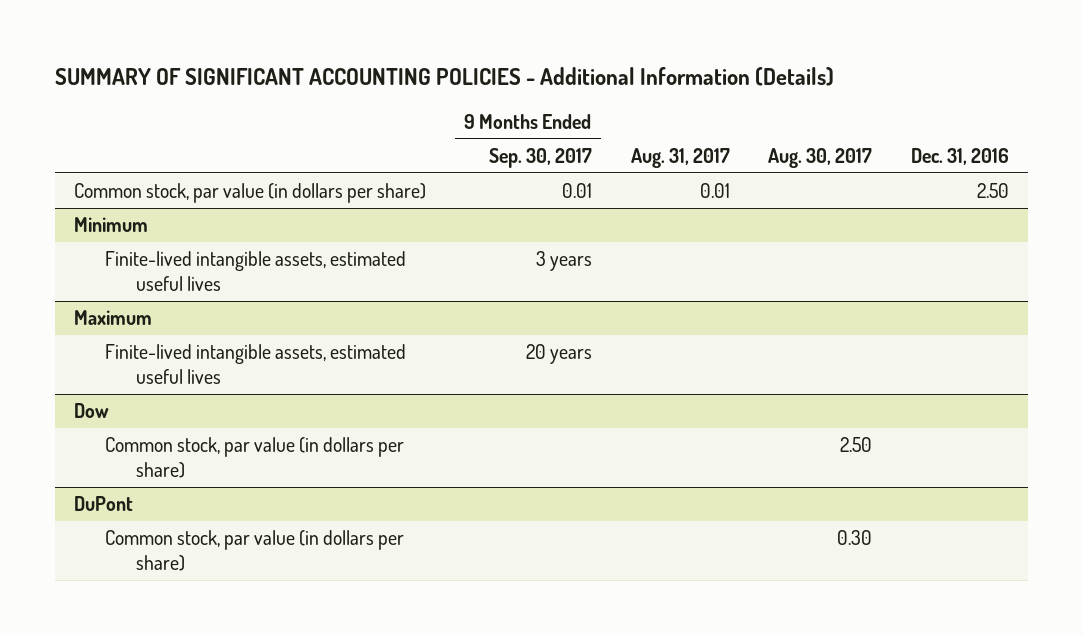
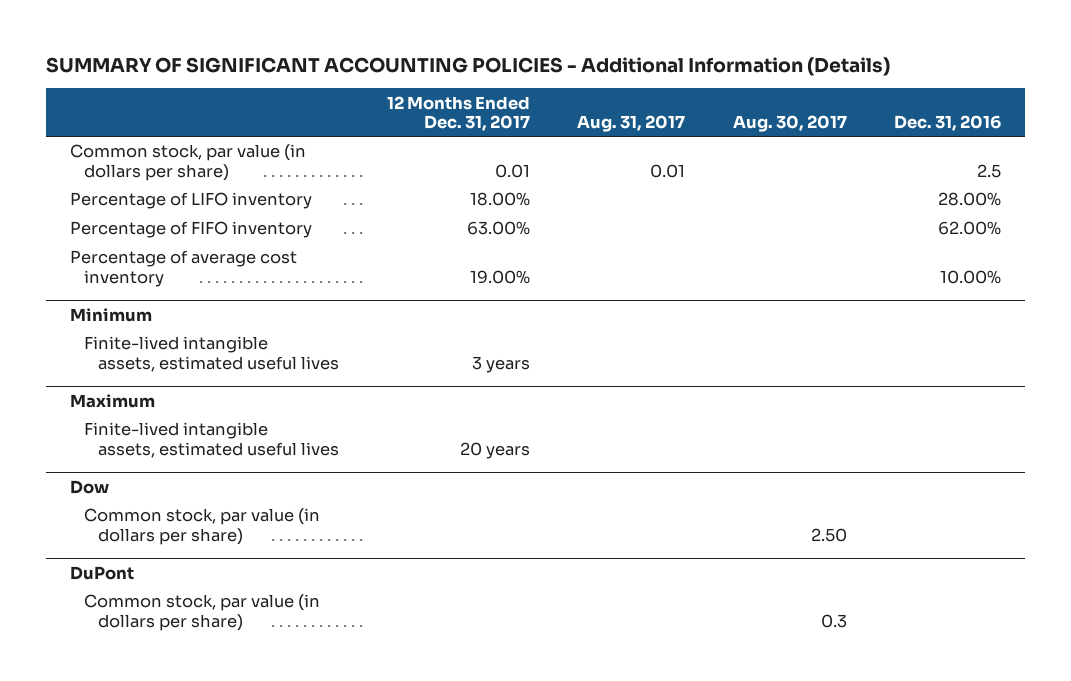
- | 9 Months Ended Sep. 30, 2017 | Aug. 31, 2017 | Aug. 30, 2017 | Dec. 31, 2016
+ | 12 Months Ended Dec. 31, 2017 | Aug. 31, 2017 | Aug. 30, 2017 | Dec. 31, 2016
- Common stock, par value (in dollars per share) | 0.01 | 0.01 | | 2.50
+ Common stock, par value (in dollars per share) | 0.01 | 0.01 | | 2.5
+ Percentage of LIFO inventory | 18.00% | | | 28.00%
+ Percentage of FIFO inventory | 63.00% | | | 62.00%
+ Percentage of average cost inventory | 19.00% | | | 10.00%
@ DuPont
- Common stock, par value (in dollars per share) | | | 0.30 |
+ Common stock, par value (in dollars per share) | | | 0.3 |

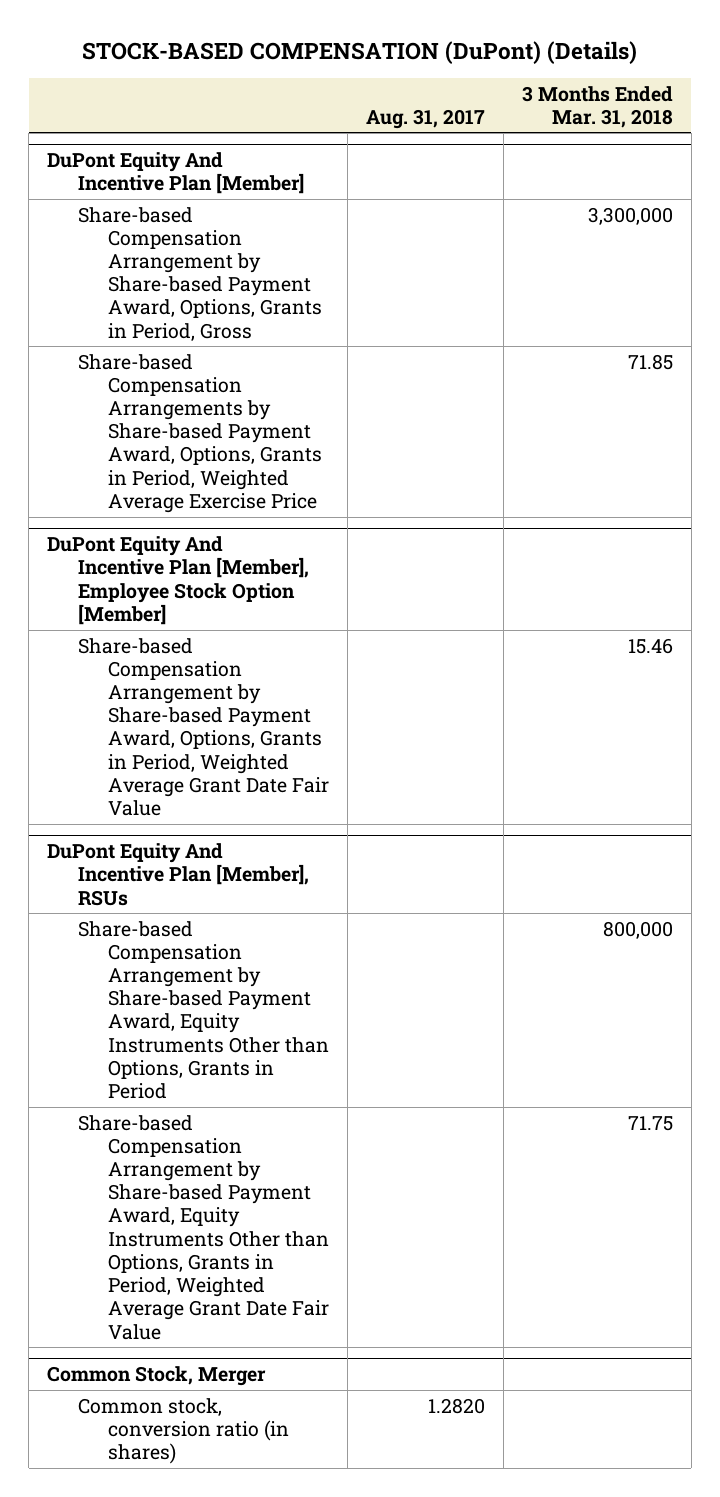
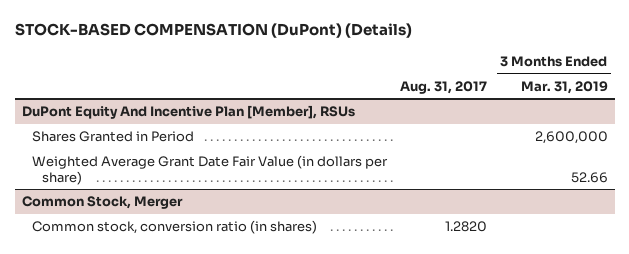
- | Aug. 31, 2017 | 3 Months Ended Mar. 31, 2018
+ | Aug. 31, 2017 | 3 Months Ended Mar. 31, 2019
- DuPont Equity And Incentive Plan [Member]
- Share-based Compensation Arrangement by Share-based Payment Award, Options, Grants in Period, Gross | | 3,300,000
- Share-based Compensation Arrangements by Share-based Payment Award, Options, Grants in Period, Weighted Average Exercise Price | | 71.85
- DuPont Equity And Incentive Plan [Member], Employee Stock Option [Member]
- Share-based Compensation Arrangement by Share-based Payment Award, Options, Grants in Period, Weighted Average Grant Date Fair Value | | 15.46
@ DuPont Equity And Incentive Plan [Member], RSUs
- Share-based Compensation Arrangement by Share-based Payment Award, Equity Instruments Other than Options, Grants in Period | | 800,000
- Share-based Compensation Arrangement by Share-based Payment Award, Equity Instruments Other than Options, Grants in Period, Weighted Average Grant Date Fair Value | | 71.75
+ Shares Granted in Period | | 2,600,000
+ Weighted Average Grant Date Fair Value (in dollars per share) | | 52.66

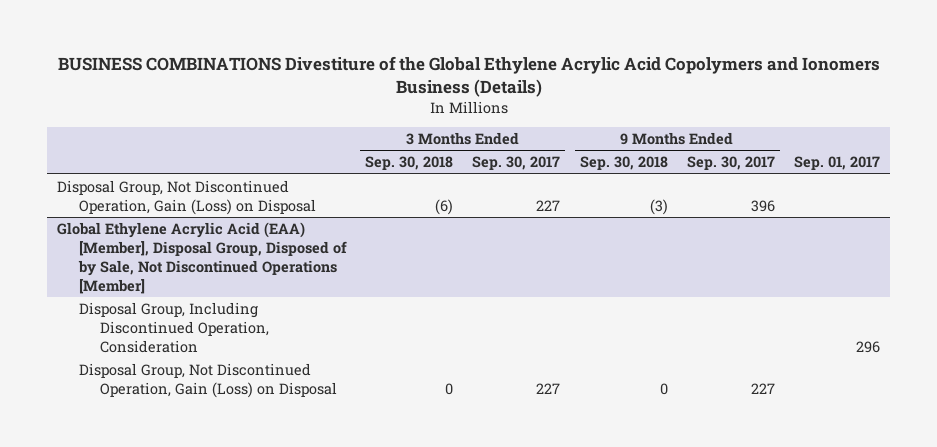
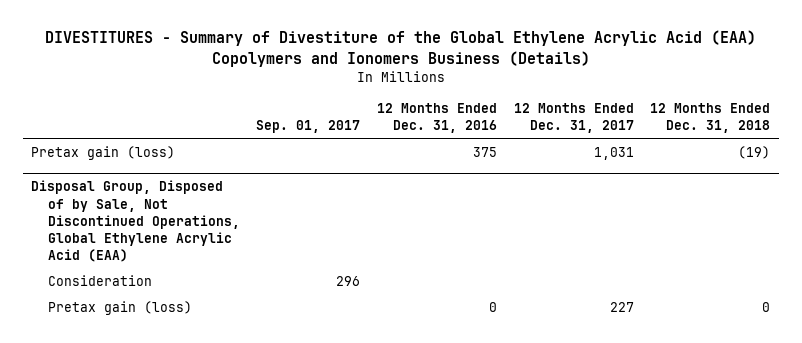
- BUSINESS COMBINATIONS Divestiture of the Global Ethylene Acrylic Acid Copolymers and Ionomers Business (Details)
+ DIVESTITURES - Summary of Divestiture of the Global Ethylene Acrylic Acid (EAA) Copolymers and Ionomers Business (Details)
- | 3 Months Ended Sep. 30, 2018 | 3 Months Ended Sep. 30, 2017 | 9 Months Ended Sep. 30, 2018 | 9 Months Ended Sep. 30, 2017 | Sep. 01, 2017
+ | Sep. 01, 2017 | 12 Months Ended Dec. 31, 2016 | 12 Months Ended Dec. 31, 2017 | 12 Months Ended Dec. 31, 2018
- Disposal Group, Not Discontinued Operation, Gain (Loss) on Disposal | (6) | 227 | (3) | 396 |
- Global Ethylene Acrylic Acid (EAA) [Member], Disposal Group, Disposed of by Sale, Not Discontinued Operations [Member]
- Disposal Group, Including Discontinued Operation, Consideration | | | | | 296
- Disposal Group, Not Discontinued Operation, Gain (Loss) on Disposal | 0 | 227 | 0 | 227 |
+ Pretax gain (loss) | | 375 | 1,031 | (19)
+ Disposal Group, Disposed of by Sale, Not Discontinued Operations, Global Ethylene Acrylic Acid (EAA)
+ Consideration | 296 | | |
+ Pretax gain (loss) | | 0 | 227 | 0

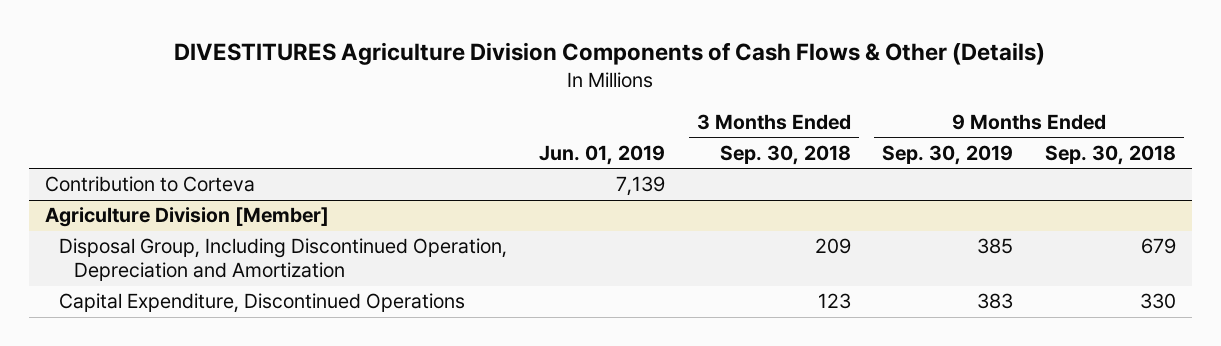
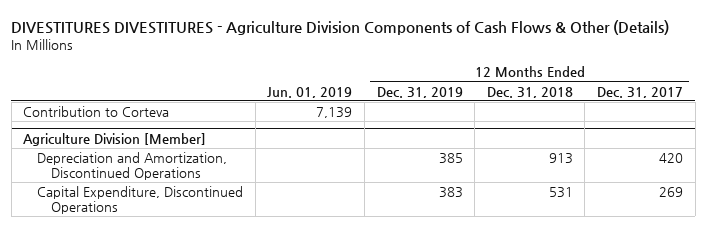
- DIVESTITURES Agriculture Division Components of Cash Flows & Other (Details)
+ DIVESTITURES DIVESTITURES - Agriculture Division Components of Cash Flows & Other (Details)
- | Jun. 01, 2019 | 3 Months Ended Sep. 30, 2018 | 9 Months Ended Sep. 30, 2019 | 9 Months Ended Sep. 30, 2018
+ | Jun. 01, 2019 | 12 Months Ended Dec. 31, 2019 | 12 Months Ended Dec. 31, 2018 | 12 Months Ended Dec. 31, 2017
@ Agriculture Division [Member]
- Disposal Group, Including Discontinued Operation, Depreciation and Amortization | | 209 | 385 | 679
+ Depreciation and Amortization, Discontinued Operations | | 385 | 913 | 420

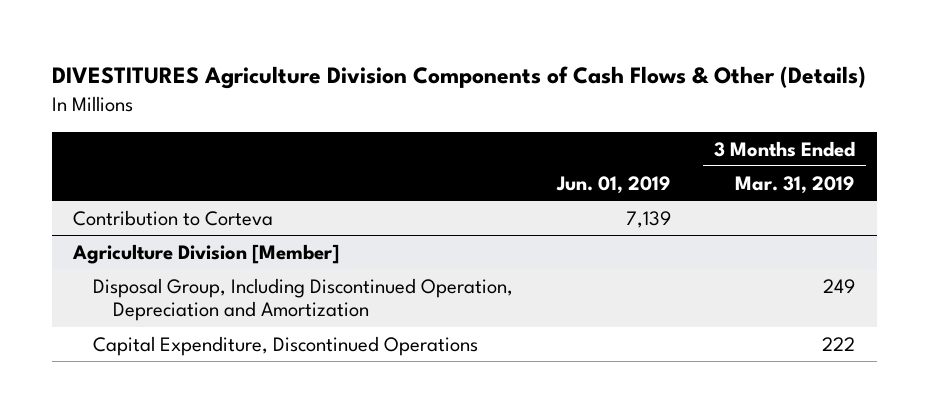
- DIVESTITURES DIVESTITURES - Agriculture Division Components of Cash Flows & Other (Details)
+ DIVESTITURES Agriculture Division Components of Cash Flows & Other (Details)
- | Jun. 01, 2019 | 12 Months Ended Dec. 31, 2019 | 12 Months Ended Dec. 31, 2018 | 12 Months Ended Dec. 31, 2017
+ | Jun. 01, 2019 | 3 Months Ended Mar. 31, 2019
@ Agriculture Division [Member]
- Depreciation and Amortization, Discontinued Operations | | 385 | 913 | 420
+ Disposal Group, Including Discontinued Operation, Depreciation and Amortization | | 249

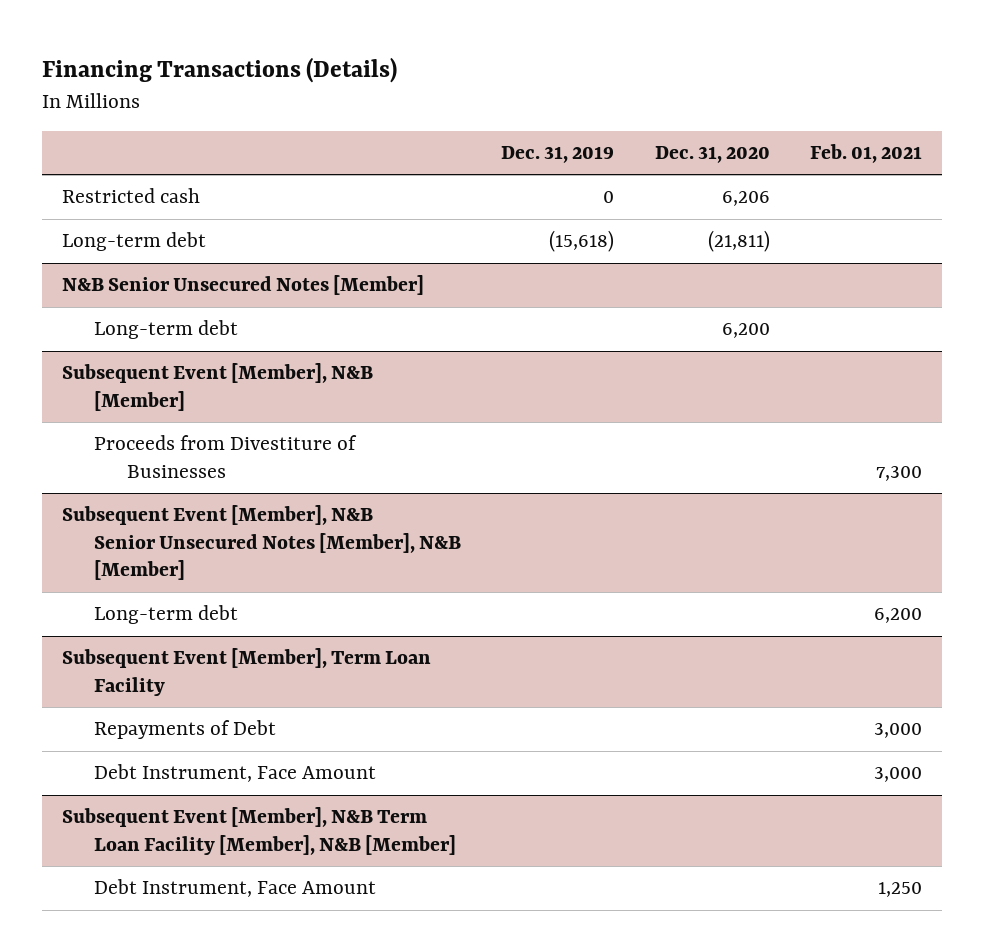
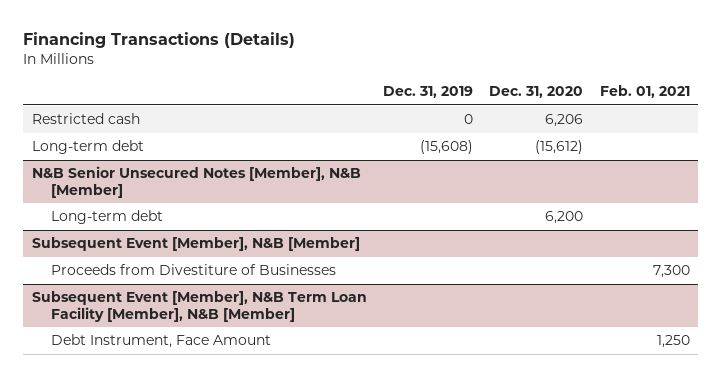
- Long-term debt | (15,618) | (21,811) |
- N&B Senior Unsecured Notes [Member]
+ Long-term debt | (15,608) | (15,612) |
+ N&B Senior Unsecured Notes [Member], N&B [Member]
- Subsequent Event [Member], N&B Senior Unsecured Notes [Member], N&B [Member]
- Long-term debt | | | 6,200
- Subsequent Event [Member], Term Loan Facility
- Repayments of Debt | | | 3,000
- Debt Instrument, Face Amount | | | 3,000

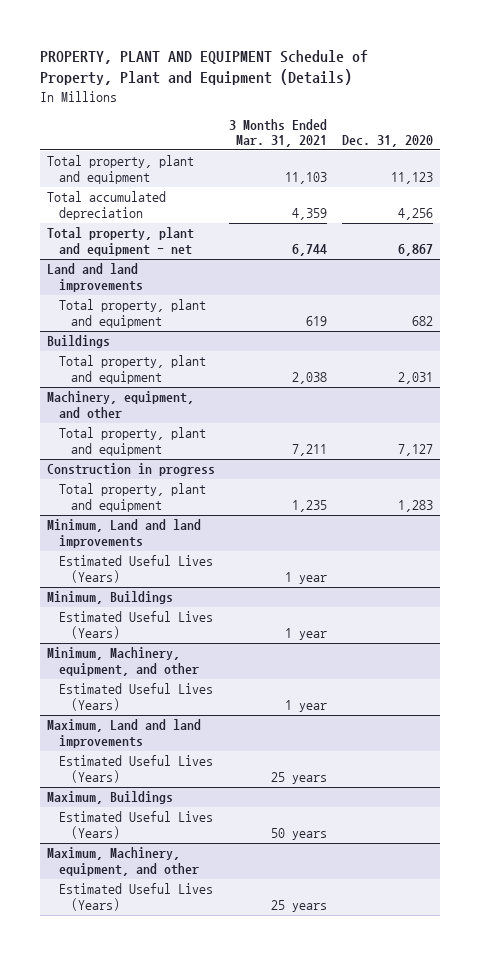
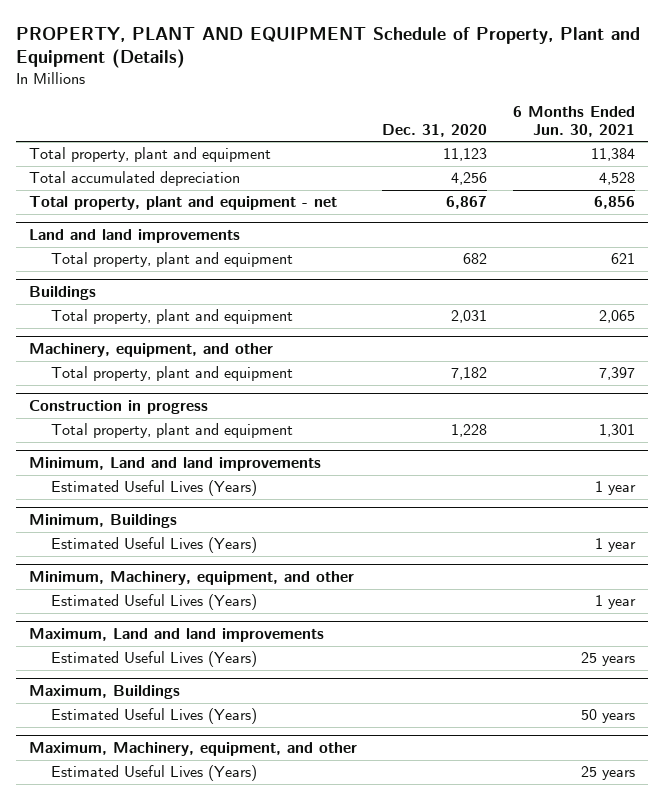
- | 3 Months Ended Mar. 31, 2021 | Dec. 31, 2020
+ | Dec. 31, 2020 | 6 Months Ended Jun. 30, 2021
@ Machinery, equipment, and other
- Total property, plant and equipment | 7,211 | 7,127
+ Total property, plant and equipment | 7,182 | 7,397
@ Construction in progress
- Total property, plant and equipment | 1,235 | 1,283
+ Total property, plant and equipment | 1,228 | 1,301

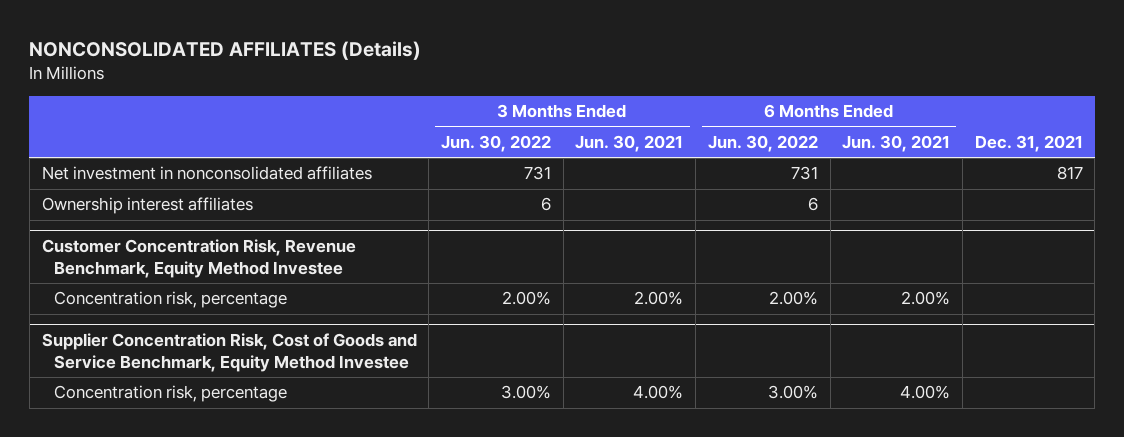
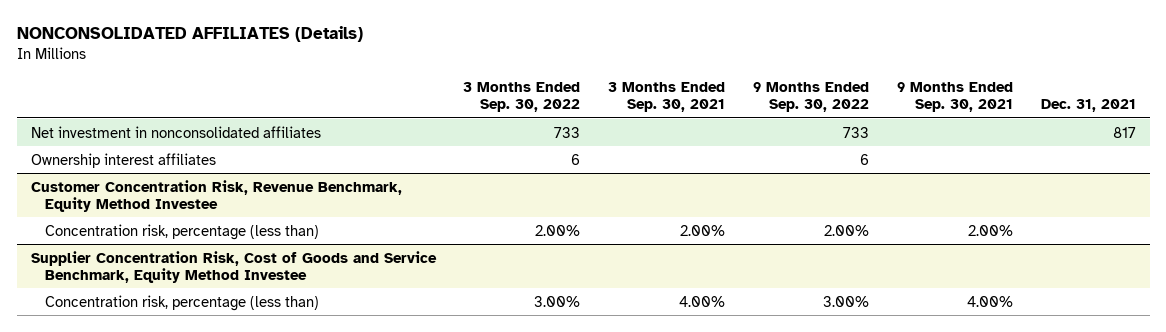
- | 3 Months Ended Jun. 30, 2022 | 3 Months Ended Jun. 30, 2021 | 6 Months Ended Jun. 30, 2022 | 6 Months Ended Jun. 30, 2021 | Dec. 31, 2021
+ | 3 Months Ended Sep. 30, 2022 | 3 Months Ended Sep. 30, 2021 | 9 Months Ended Sep. 30, 2022 | 9 Months Ended Sep. 30, 2021 | Dec. 31, 2021
@ Customer Concentration Risk, Revenue Benchmark, Equity Method Investee
- Concentration risk, percentage | 2.00% | 2.00% | 2.00% | 2.00% |
+ Concentration risk, percentage (less than) | 2.00% | 2.00% | 2.00% | 2.00% |
@ Supplier Concentration Risk, Cost of Goods and Service Benchmark, Equity Method Investee
- Concentration risk, percentage | 3.00% | 4.00% | 3.00% | 4.00% |
+ Concentration risk, percentage (less than) | 3.00% | 4.00% | 3.00% | 4.00% |

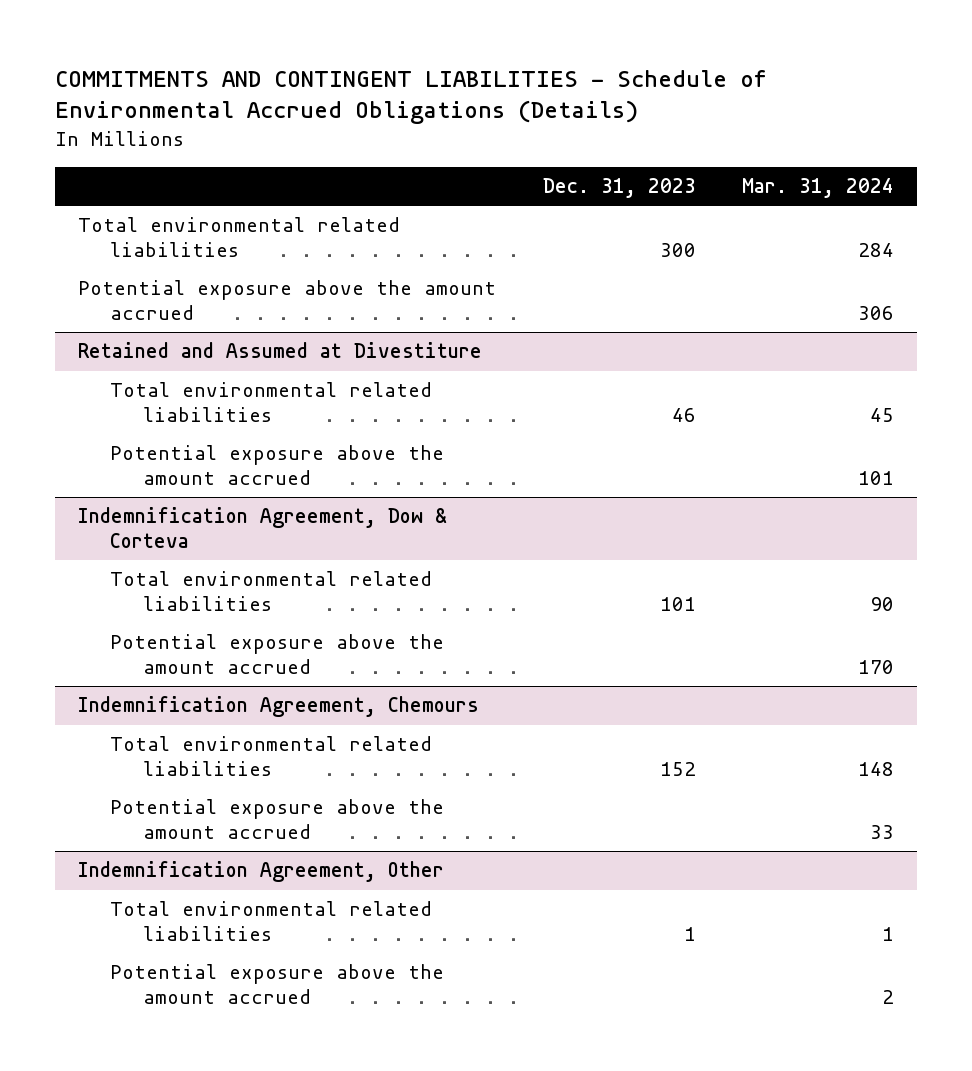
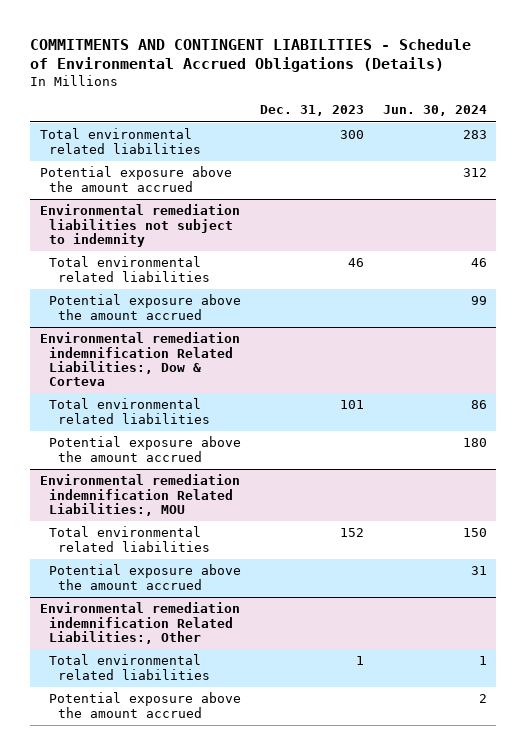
- | Dec. 31, 2023 | Mar. 31, 2024
+ | Dec. 31, 2023 | Jun. 30, 2024
- Retained and Assumed at Divestiture
+ Environmental remediation liabilities not subject to indemnity
- Indemnification Agreement, Dow & Corteva
+ Environmental remediation indemnification Related Liabilities:, Dow & Corteva
- Indemnification Agreement, Chemours
+ Environmental remediation indemnification Related Liabilities:, MOU
- Indemnification Agreement, Other
+ Environmental remediation indemnification Related Liabilities:, Other

